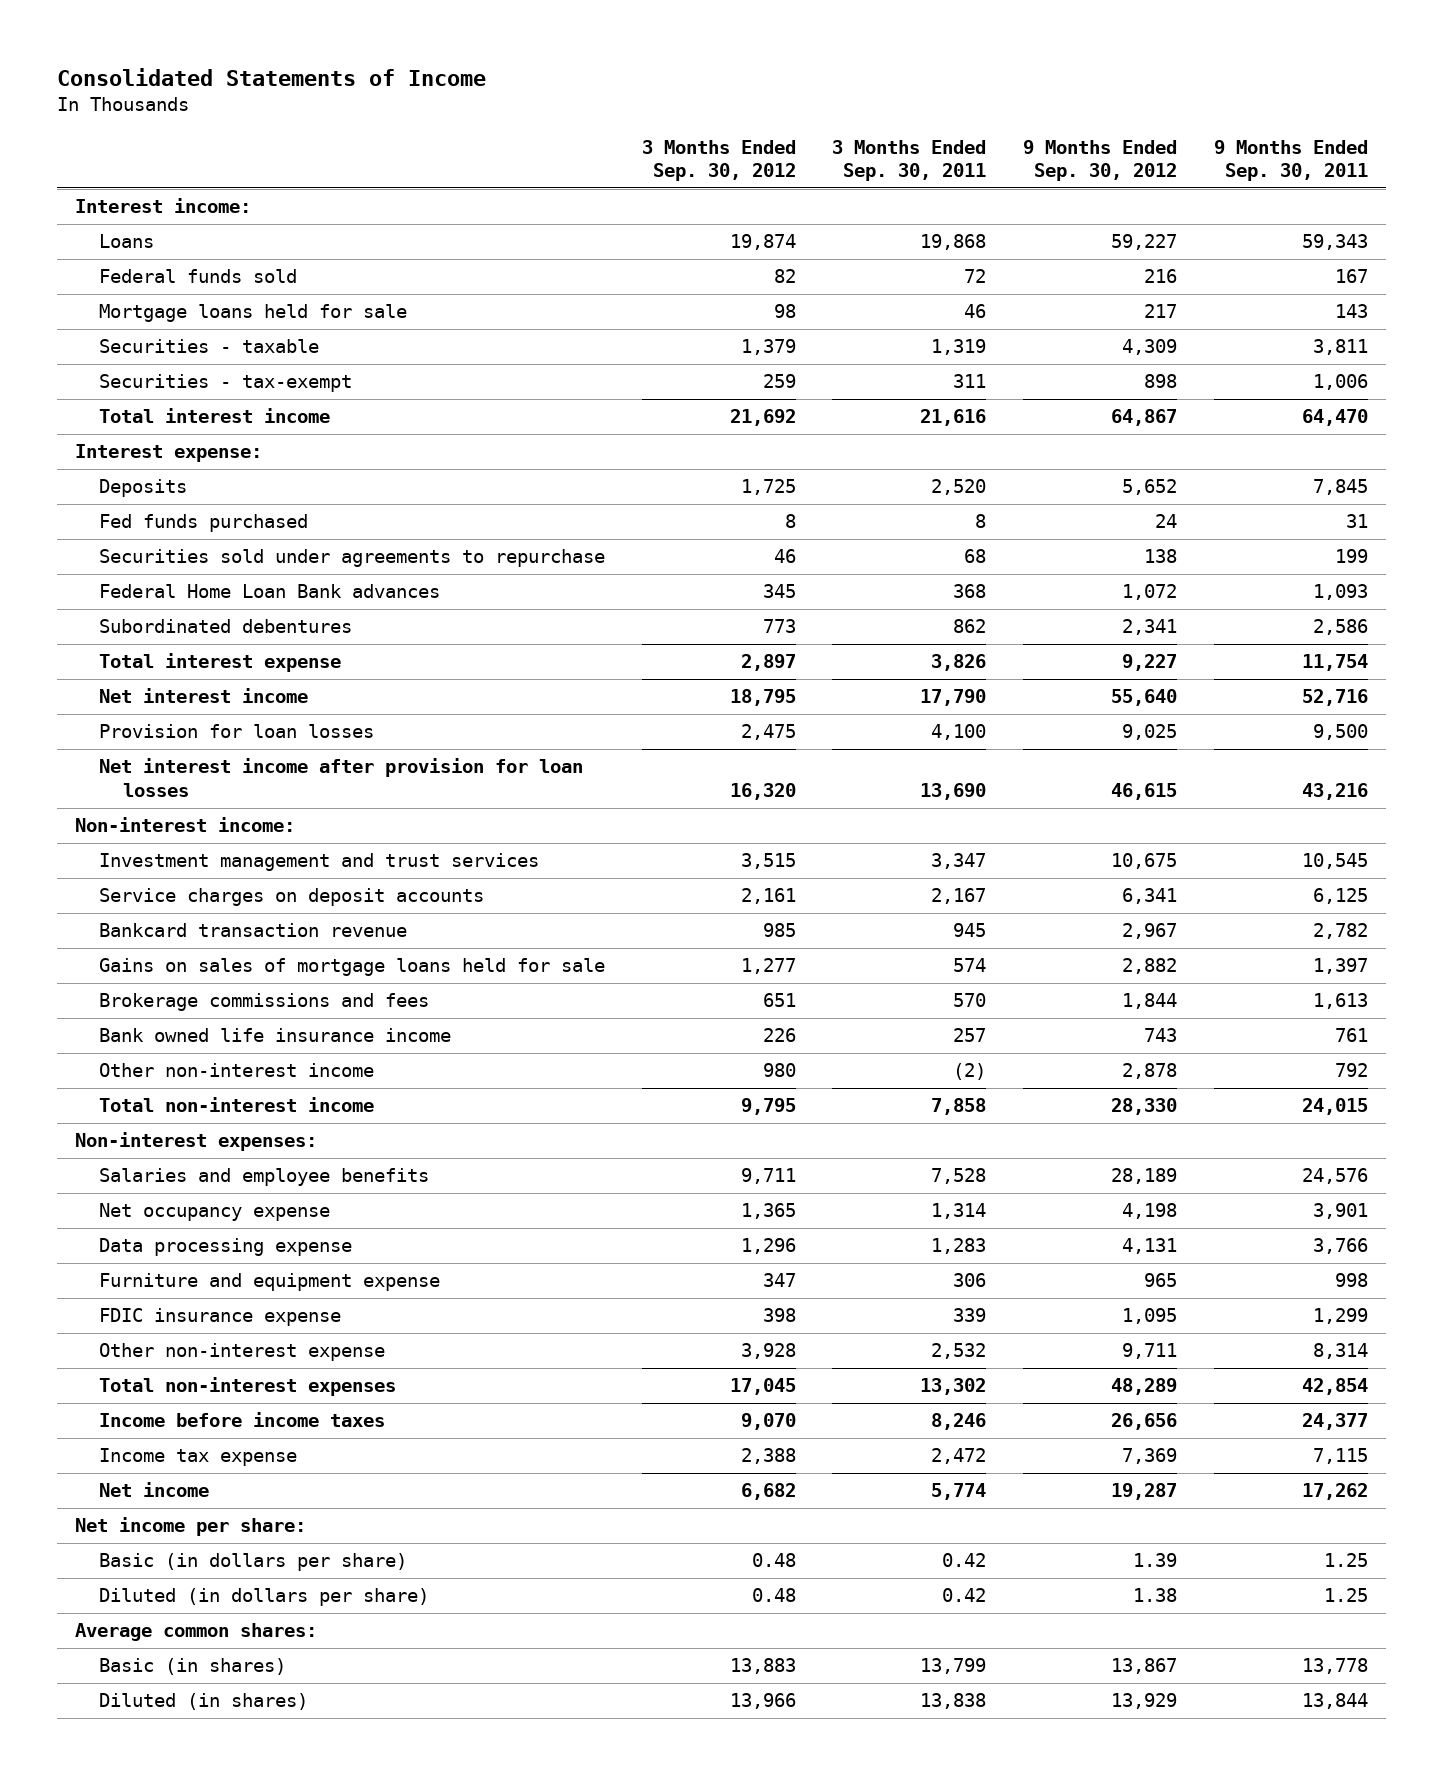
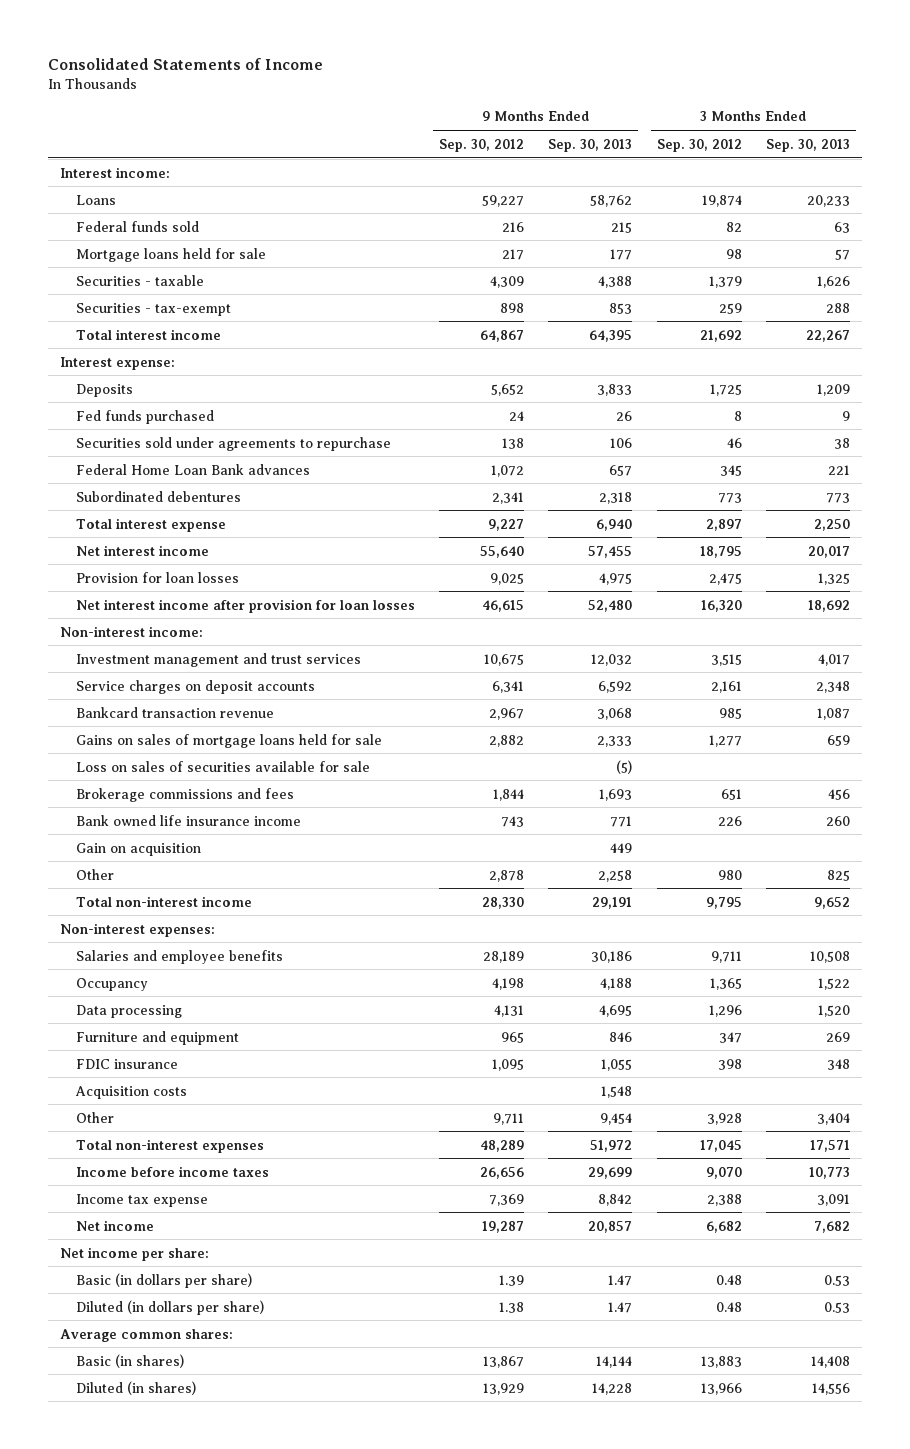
- | 3 Months Ended Sep. 30, 2012 | 3 Months Ended Sep. 30, 2011 | 9 Months Ended Sep. 30, 2012 | 9 Months Ended Sep. 30, 2011
+ | 9 Months Ended Sep. 30, 2012 | 9 Months Ended Sep. 30, 2013 | 3 Months Ended Sep. 30, 2012 | 3 Months Ended Sep. 30, 2013
+ Loss on sales of securities available for sale | | (5) | |
- Other non-interest income | 980 | (2) | 2,878 | 792
+ Gain on acquisition | | 449 | |
+ Other | 2,878 | 2,258 | 980 | 825
- Net occupancy expense | 1,365 | 1,314 | 4,198 | 3,901
- Data processing expense | 1,296 | 1,283 | 4,131 | 3,766
- Furniture and equipment expense | 347 | 306 | 965 | 998
- FDIC insurance expense | 398 | 339 | 1,095 | 1,299
- Other non-interest expense | 3,928 | 2,532 | 9,711 | 8,314
+ Occupancy | 4,198 | 4,188 | 1,365 | 1,522
+ Data processing | 4,131 | 4,695 | 1,296 | 1,520
+ Furniture and equipment | 965 | 846 | 347 | 269
+ FDIC insurance | 1,095 | 1,055 | 398 | 348
+ Acquisition costs | | 1,548 | |
+ Other | 9,711 | 9,454 | 3,928 | 3,404

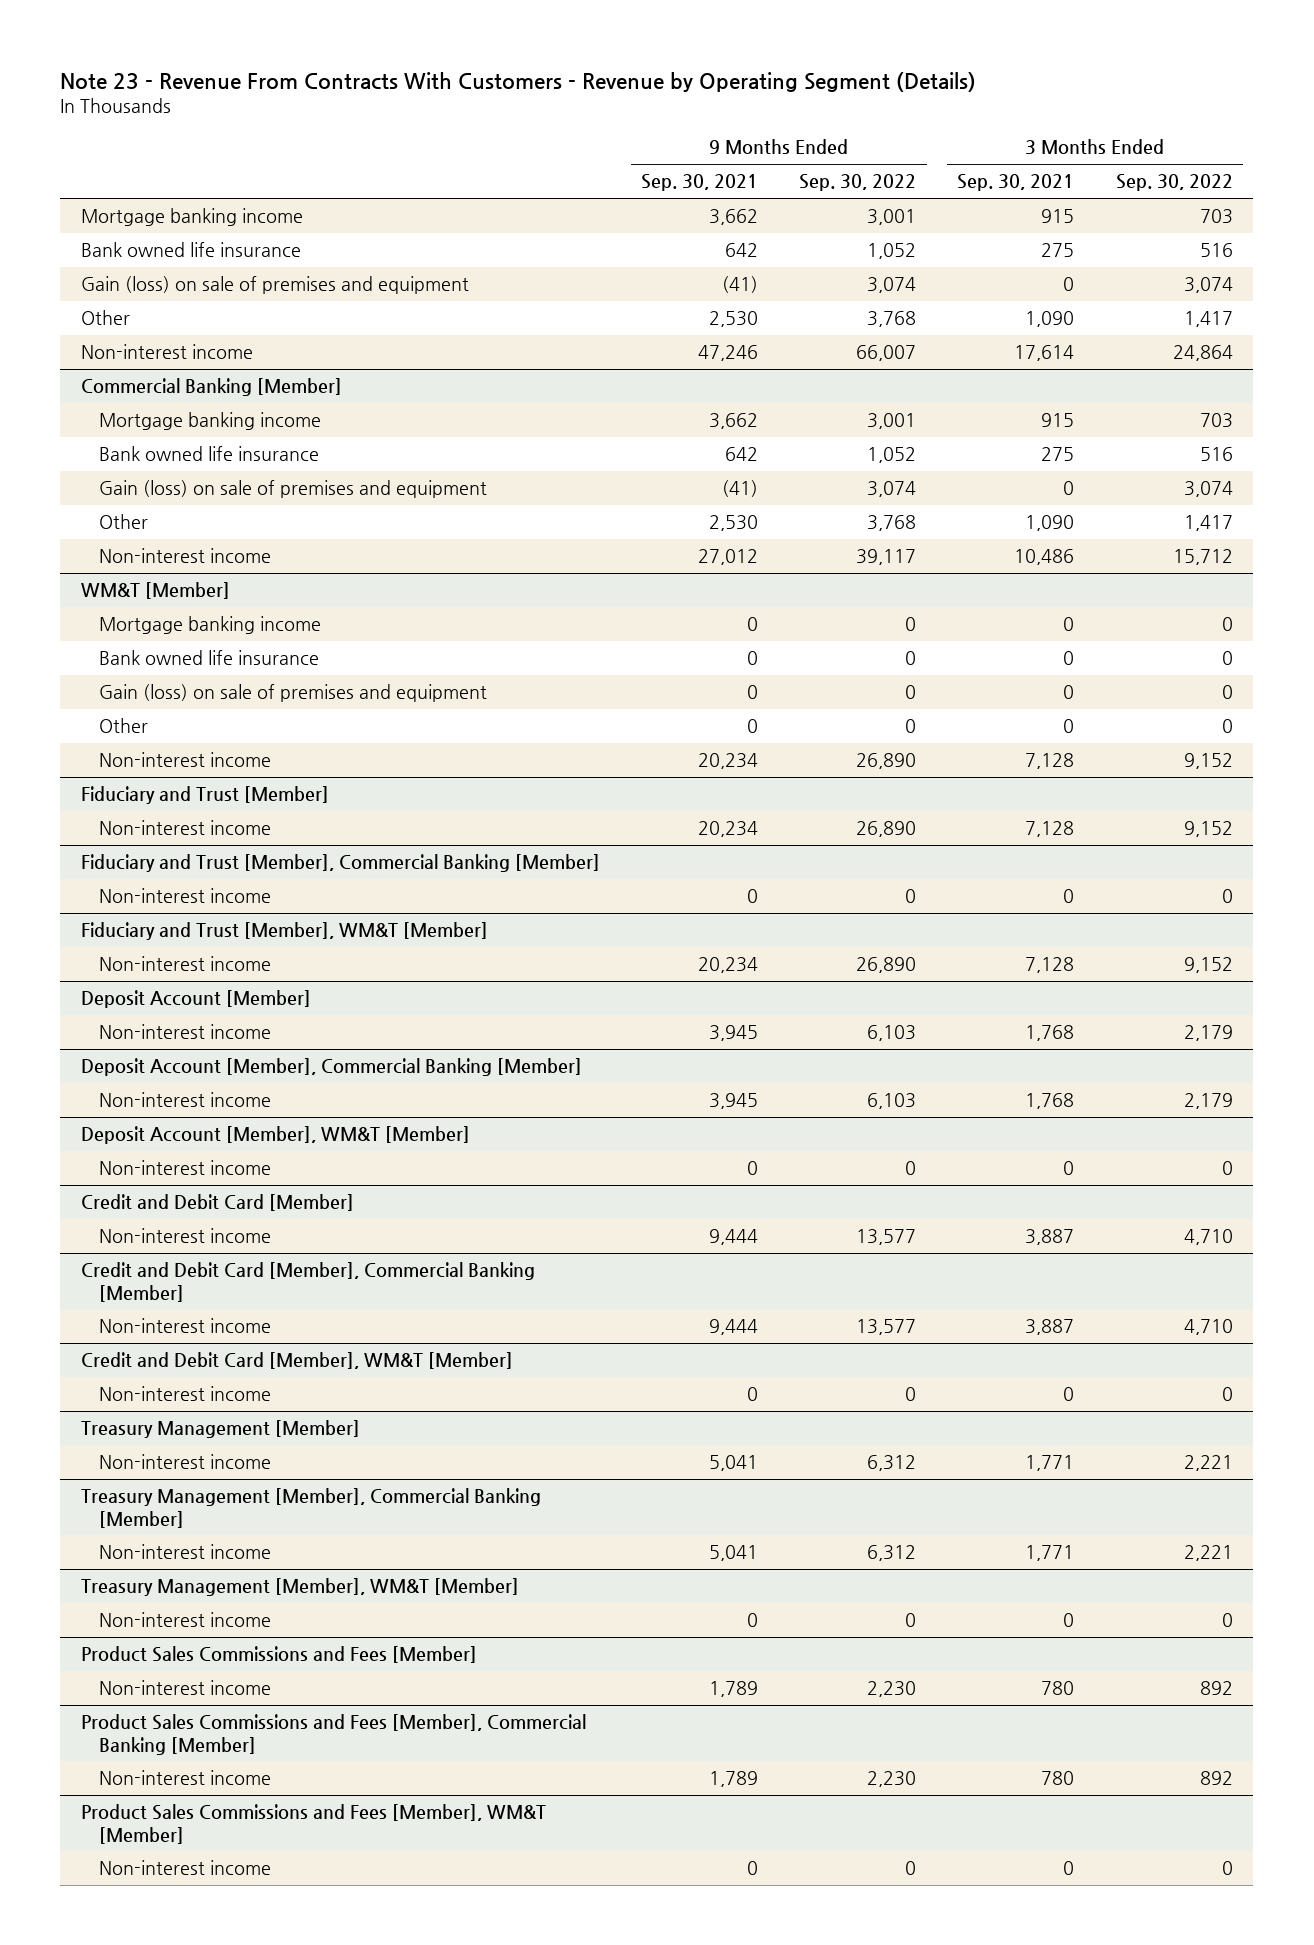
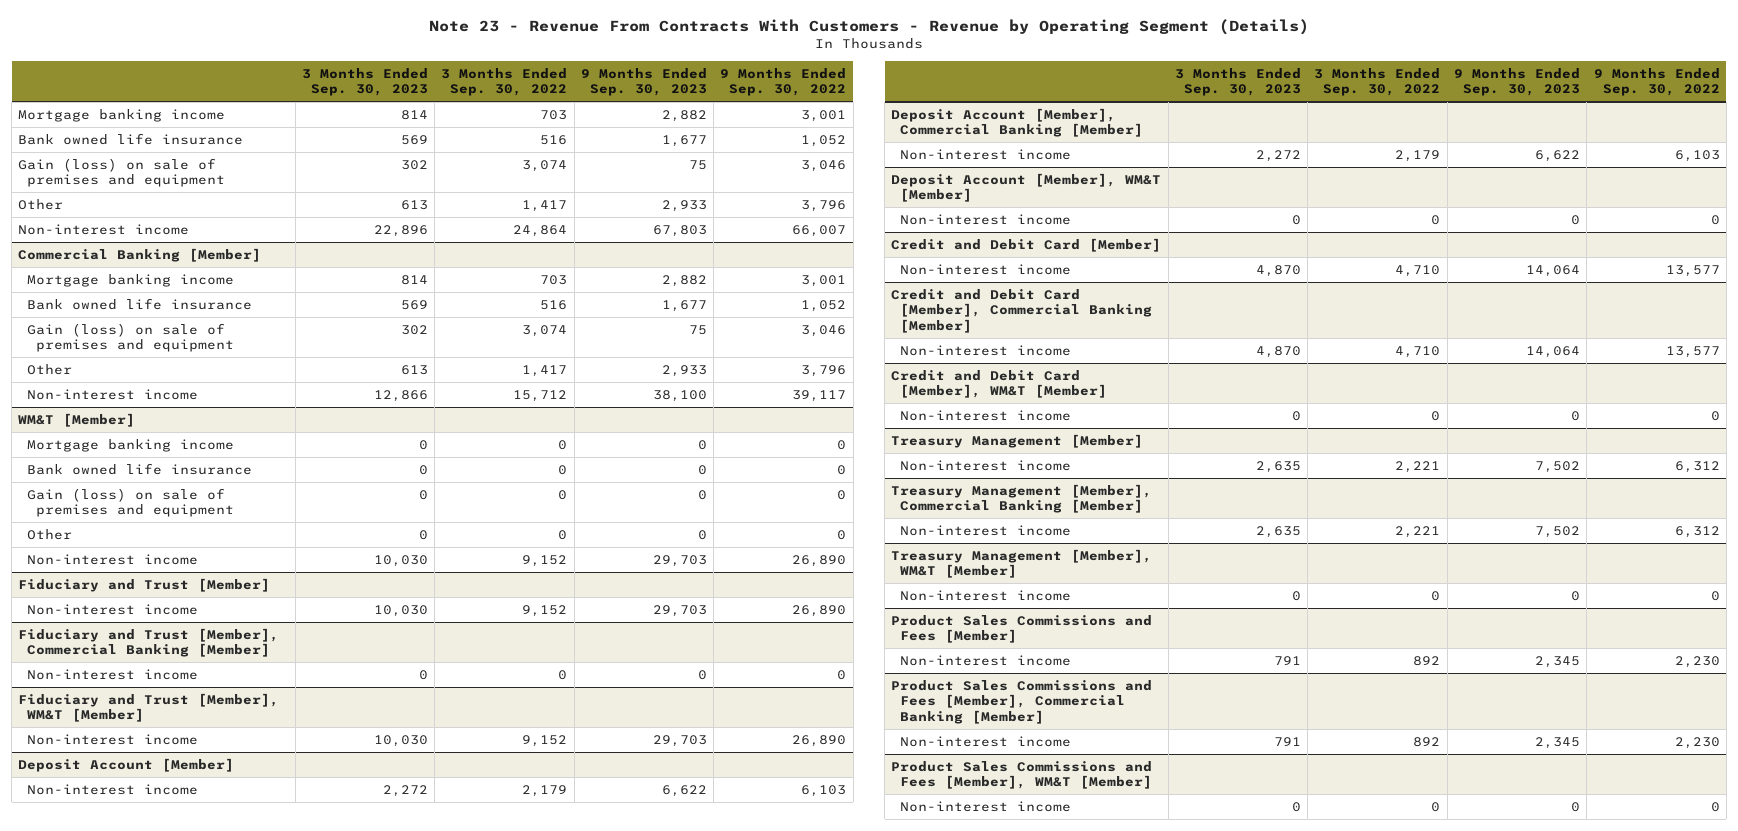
- | 9 Months Ended Sep. 30, 2021 | 9 Months Ended Sep. 30, 2022 | 3 Months Ended Sep. 30, 2021 | 3 Months Ended Sep. 30, 2022
+ | 3 Months Ended Sep. 30, 2023 | 3 Months Ended Sep. 30, 2022 | 9 Months Ended Sep. 30, 2023 | 9 Months Ended Sep. 30, 2022
- Gain (loss) on sale of premises and equipment | (41) | 3,074 | 0 | 3,074
- Other | 2,530 | 3,768 | 1,090 | 1,417
+ Gain (loss) on sale of premises and equipment | 302 | 3,074 | 75 | 3,046
+ Other | 613 | 1,417 | 2,933 | 3,796
@ Commercial Banking [Member]
- Gain (loss) on sale of premises and equipment | (41) | 3,074 | 0 | 3,074
- Other | 2,530 | 3,768 | 1,090 | 1,417
+ Gain (loss) on sale of premises and equipment | 302 | 3,074 | 75 | 3,046
+ Other | 613 | 1,417 | 2,933 | 3,796

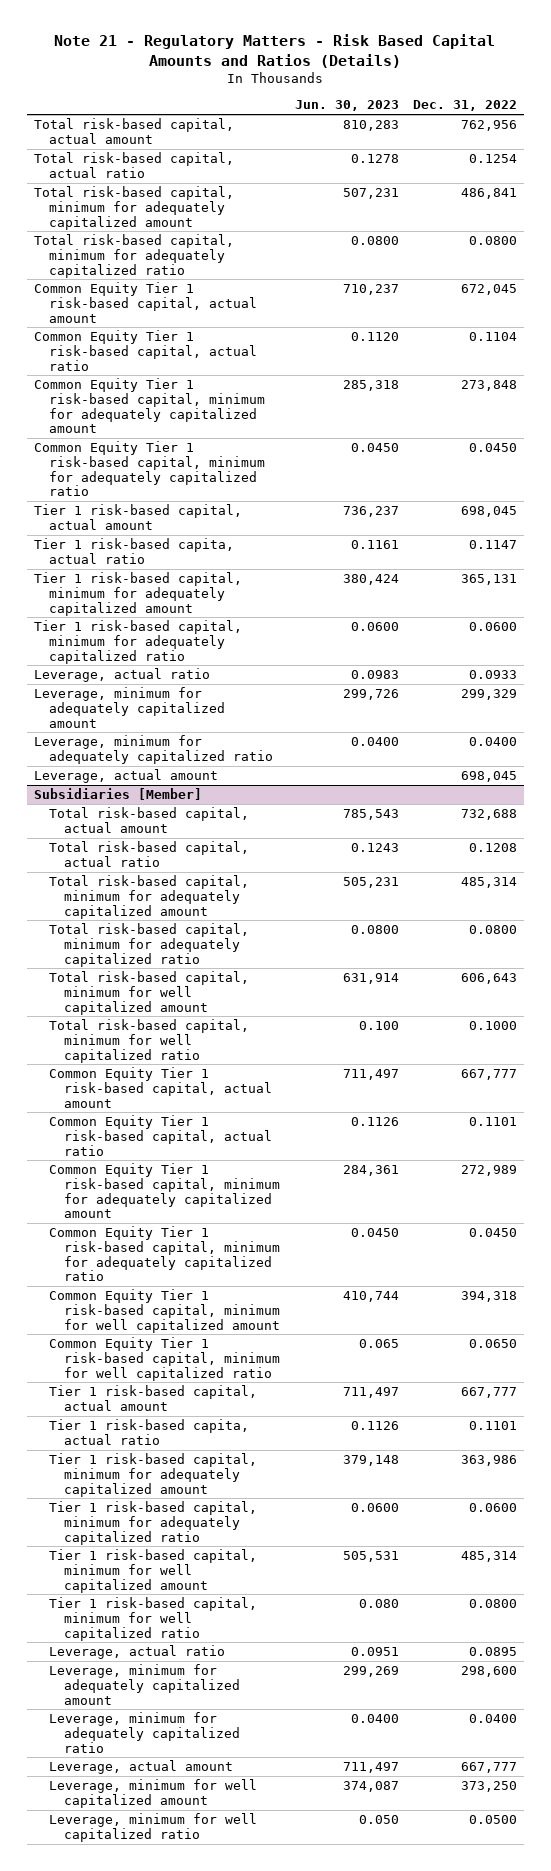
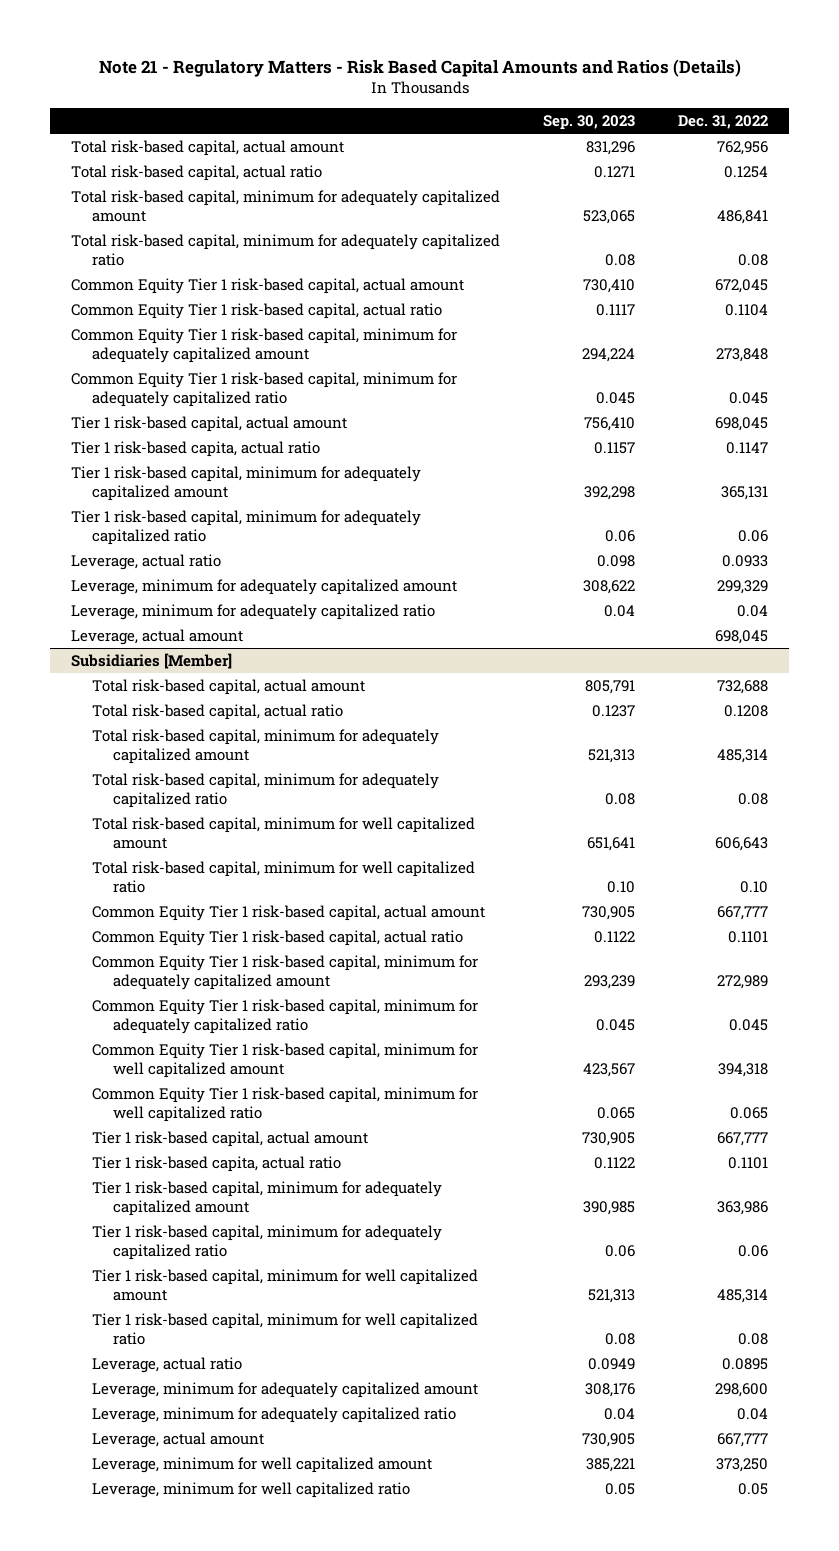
- | Jun. 30, 2023 | Dec. 31, 2022
+ | Sep. 30, 2023 | Dec. 31, 2022
- Total risk-based capital, minimum for adequately capitalized ratio | 0.0800 | 0.0800
+ Total risk-based capital, minimum for adequately capitalized ratio | 0.08 | 0.08
- Common Equity Tier 1 risk-based capital, minimum for adequately capitalized ratio | 0.0450 | 0.0450
+ Common Equity Tier 1 risk-based capital, minimum for adequately capitalized ratio | 0.045 | 0.045
- Tier 1 risk-based capital, minimum for adequately capitalized ratio | 0.0600 | 0.0600
+ Tier 1 risk-based capital, minimum for adequately capitalized ratio | 0.06 | 0.06
- Leverage, minimum for adequately capitalized ratio | 0.0400 | 0.0400
+ Leverage, minimum for adequately capitalized ratio | 0.04 | 0.04
@ Subsidiaries [Member]
- Total risk-based capital, minimum for adequately capitalized ratio | 0.0800 | 0.0800
+ Total risk-based capital, minimum for adequately capitalized ratio | 0.08 | 0.08
- Total risk-based capital, minimum for well capitalized ratio | 0.100 | 0.1000
+ Total risk-based capital, minimum for well capitalized ratio | 0.10 | 0.10
- Common Equity Tier 1 risk-based capital, minimum for adequately capitalized ratio | 0.0450 | 0.0450
+ Common Equity Tier 1 risk-based capital, minimum for adequately capitalized ratio | 0.045 | 0.045
- Common Equity Tier 1 risk-based capital, minimum for well capitalized ratio | 0.065 | 0.0650
+ Common Equity Tier 1 risk-based capital, minimum for well capitalized ratio | 0.065 | 0.065
- Tier 1 risk-based capital, minimum for adequately capitalized ratio | 0.0600 | 0.0600
+ Tier 1 risk-based capital, minimum for adequately capitalized ratio | 0.06 | 0.06
- Tier 1 risk-based capital, minimum for well capitalized ratio | 0.080 | 0.0800
+ Tier 1 risk-based capital, minimum for well capitalized ratio | 0.08 | 0.08
- Leverage, minimum for adequately capitalized ratio | 0.0400 | 0.0400
+ Leverage, minimum for adequately capitalized ratio | 0.04 | 0.04
- Leverage, minimum for well capitalized ratio | 0.050 | 0.0500
+ Leverage, minimum for well capitalized ratio | 0.05 | 0.05

